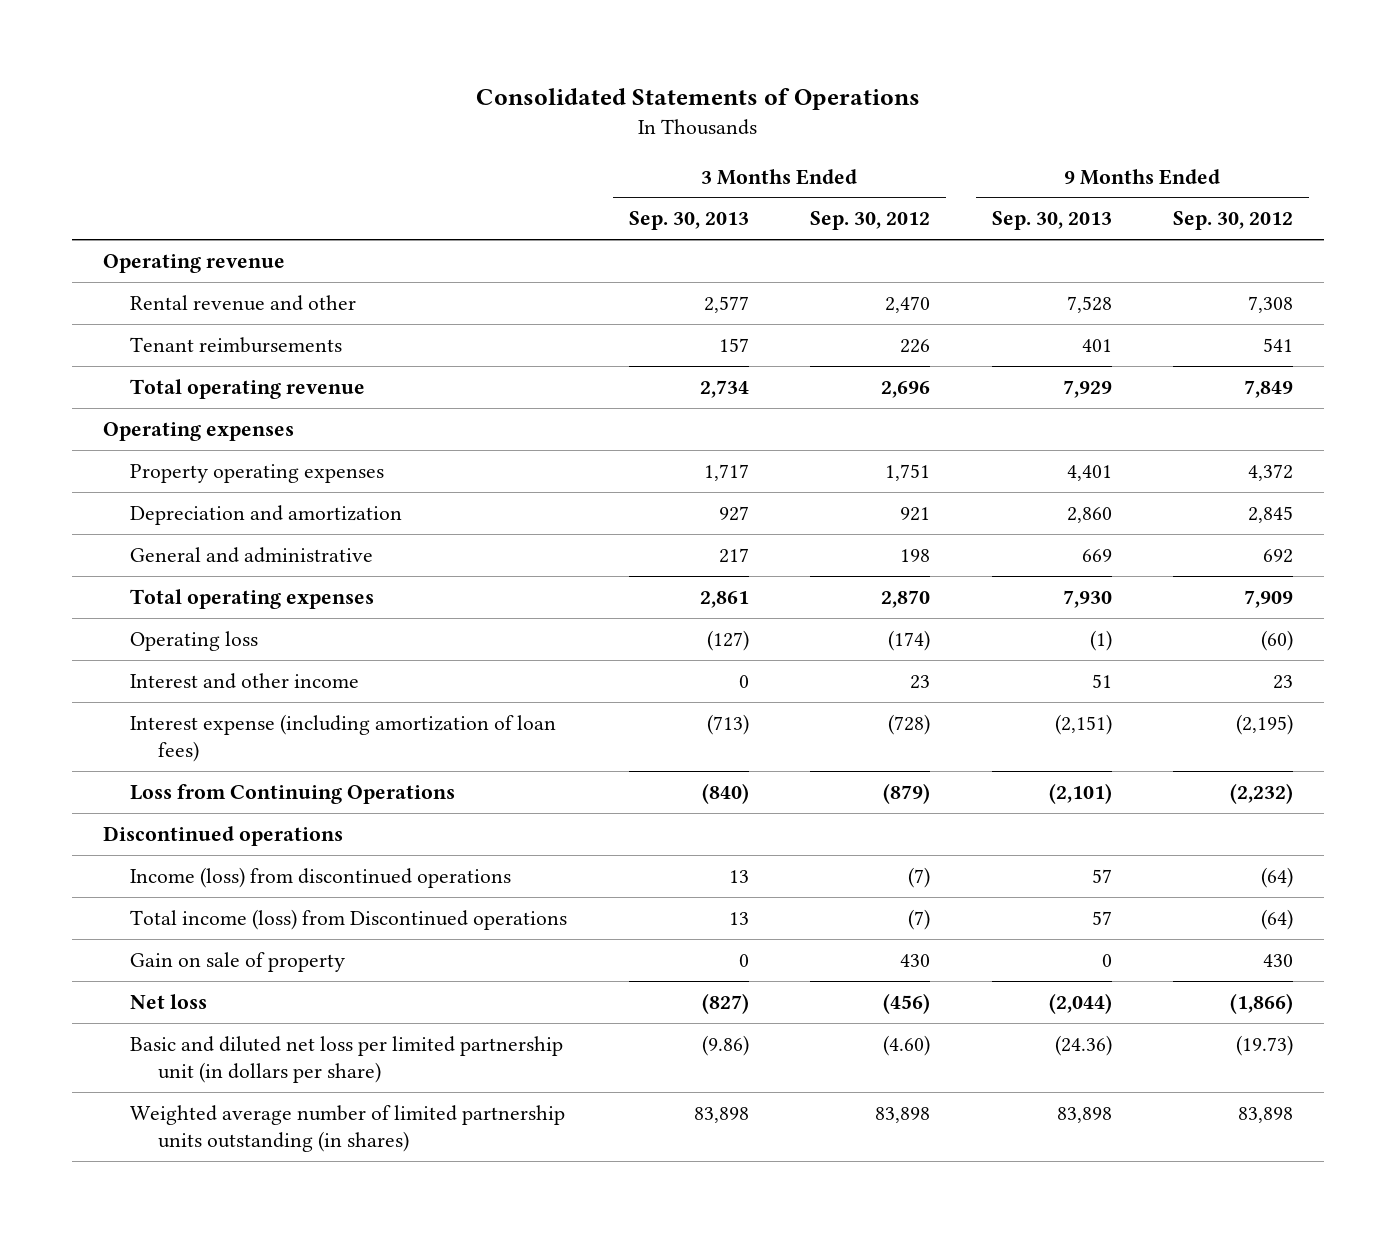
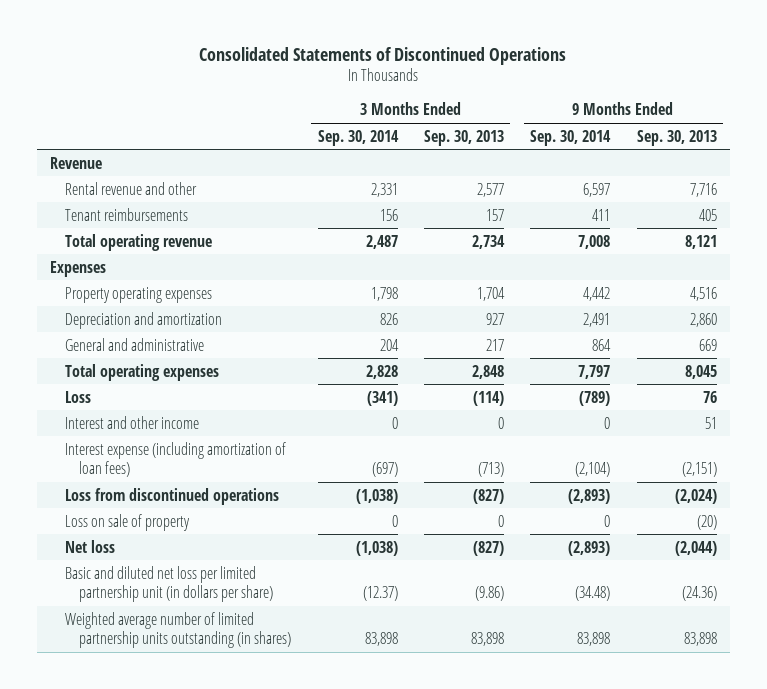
- Consolidated Statements of Operations
+ Consolidated Statements of Discontinued Operations
- | 3 Months Ended Sep. 30, 2013 | 3 Months Ended Sep. 30, 2012 | 9 Months Ended Sep. 30, 2013 | 9 Months Ended Sep. 30, 2012
+ | 3 Months Ended Sep. 30, 2014 | 3 Months Ended Sep. 30, 2013 | 9 Months Ended Sep. 30, 2014 | 9 Months Ended Sep. 30, 2013
- Operating revenue
- Rental revenue and other | 2,577 | 2,470 | 7,528 | 7,308
- Tenant reimbursements | 157 | 226 | 401 | 541
- Total operating revenue | 2,734 | 2,696 | 7,929 | 7,849
- Operating expenses
- Property operating expenses | 1,717 | 1,751 | 4,401 | 4,372
+ Revenue
+ Rental revenue and other | 2,331 | 2,577 | 6,597 | 7,716
+ Tenant reimbursements | 156 | 157 | 411 | 405
+ Total operating revenue | 2,487 | 2,734 | 7,008 | 8,121
+ Expenses
+ Property operating expenses | 1,798 | 1,704 | 4,442 | 4,516
- Total operating expenses | 2,861 | 2,870 | 7,930 | 7,909
- Operating loss | (127) | (174) | (1) | (60)
+ Total operating expenses | 2,828 | 2,848 | 7,797 | 8,045
+ Loss | (341) | (114) | (789) | 76
- Loss from Continuing Operations | (840) | (879) | (2,101) | (2,232)
- Discontinued operations
- Income (loss) from discontinued operations | 13 | (7) | 57 | (64)
- Total income (loss) from Discontinued operations | 13 | (7) | 57 | (64)
- Gain on sale of property | 0 | 430 | 0 | 430
+ Loss from discontinued operations | (1,038) | (827) | (2,893) | (2,024)
+ Loss on sale of property | 0 | 0 | 0 | (20)

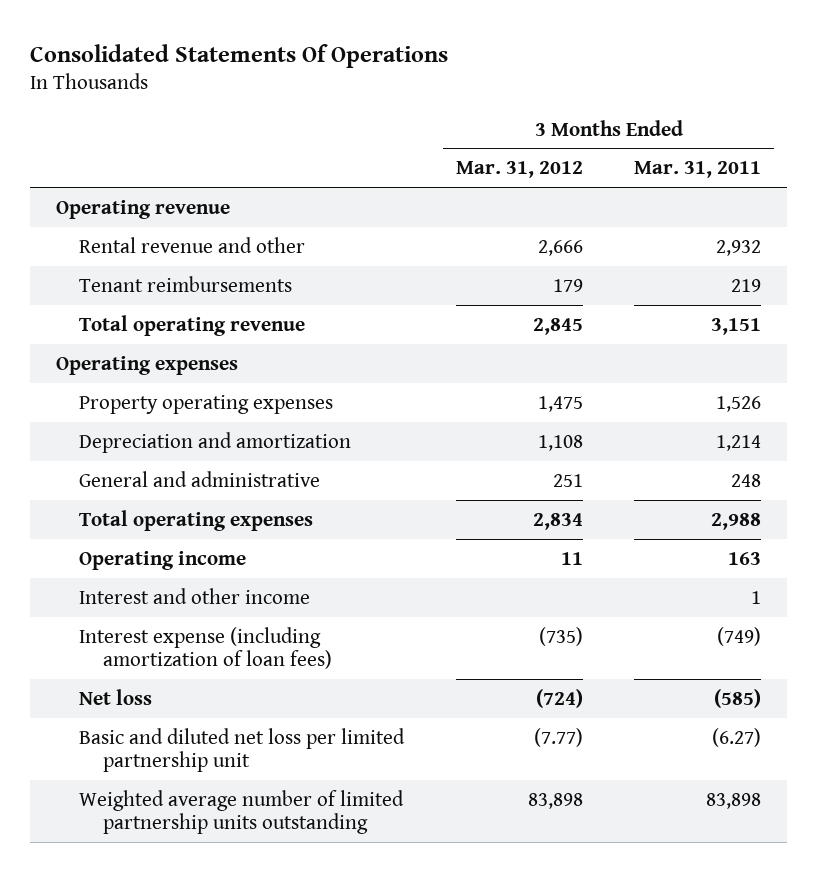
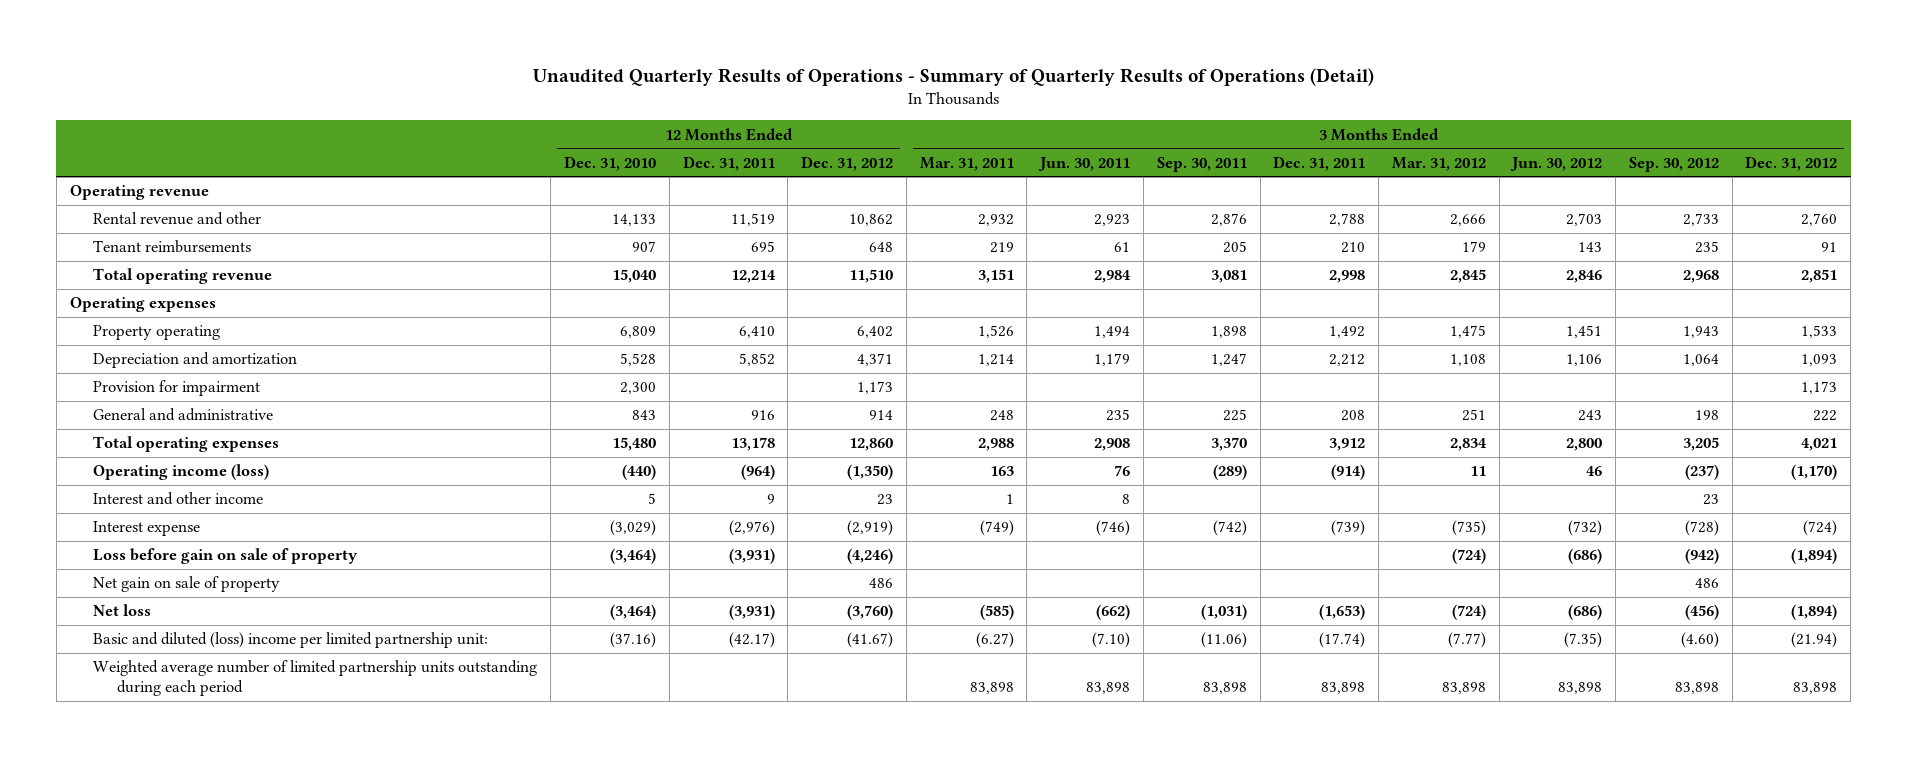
- Consolidated Statements Of Operations
+ Unaudited Quarterly Results of Operations - Summary of Quarterly Results of Operations (Detail)
- | 3 Months Ended Mar. 31, 2012 | 3 Months Ended Mar. 31, 2011
+ | 12 Months Ended Dec. 31, 2010 | 12 Months Ended Dec. 31, 2011 | 12 Months Ended Dec. 31, 2012 | 3 Months Ended Mar. 31, 2011 | 3 Months Ended Jun. 30, 2011 | 3 Months Ended Sep. 30, 2011 | 3 Months Ended Dec. 31, 2011 | 3 Months Ended Mar. 31, 2012 | 3 Months Ended Jun. 30, 2012 | 3 Months Ended Sep. 30, 2012 | 3 Months Ended Dec. 31, 2012
- Property operating expenses | 1,475 | 1,526
+ Property operating | 6,809 | 6,410 | 6,402 | 1,526 | 1,494 | 1,898 | 1,492 | 1,475 | 1,451 | 1,943 | 1,533
+ Provision for impairment | 2,300 | | 1,173 | | | | | | | | 1,173
- Operating income | 11 | 163
+ Operating income (loss) | (440) | (964) | (1,350) | 163 | 76 | (289) | (914) | 11 | 46 | (237) | (1,170)
- Interest expense (including amortization of loan fees) | (735) | (749)
+ Interest expense | (3,029) | (2,976) | (2,919) | (749) | (746) | (742) | (739) | (735) | (732) | (728) | (724)
+ Loss before gain on sale of property | (3,464) | (3,931) | (4,246) | | | | | (724) | (686) | (942) | (1,894)
+ Net gain on sale of property | | | 486 | | | | | | | 486 |
- Basic and diluted net loss per limited partnership unit | (7.77) | (6.27)
- Weighted average number of limited partnership units outstanding | 83,898 | 83,898
+ Basic and diluted (loss) income per limited partnership unit: | (37.16) | (42.17) | (41.67) | (6.27) | (7.10) | (11.06) | (17.74) | (7.77) | (7.35) | (4.60) | (21.94)
+ Weighted average number of limited partnership units outstanding during each period | | | | 83,898 | 83,898 | 83,898 | 83,898 | 83,898 | 83,898 | 83,898 | 83,898

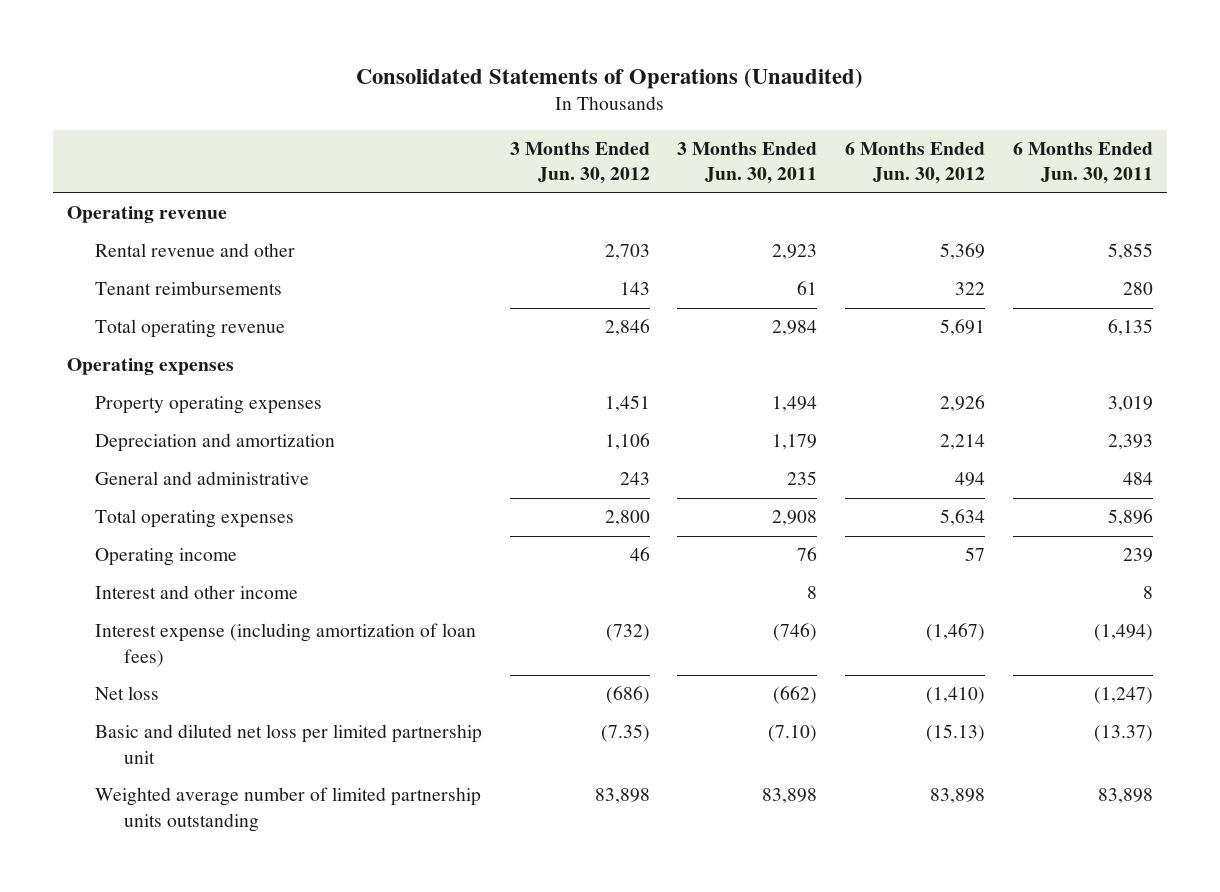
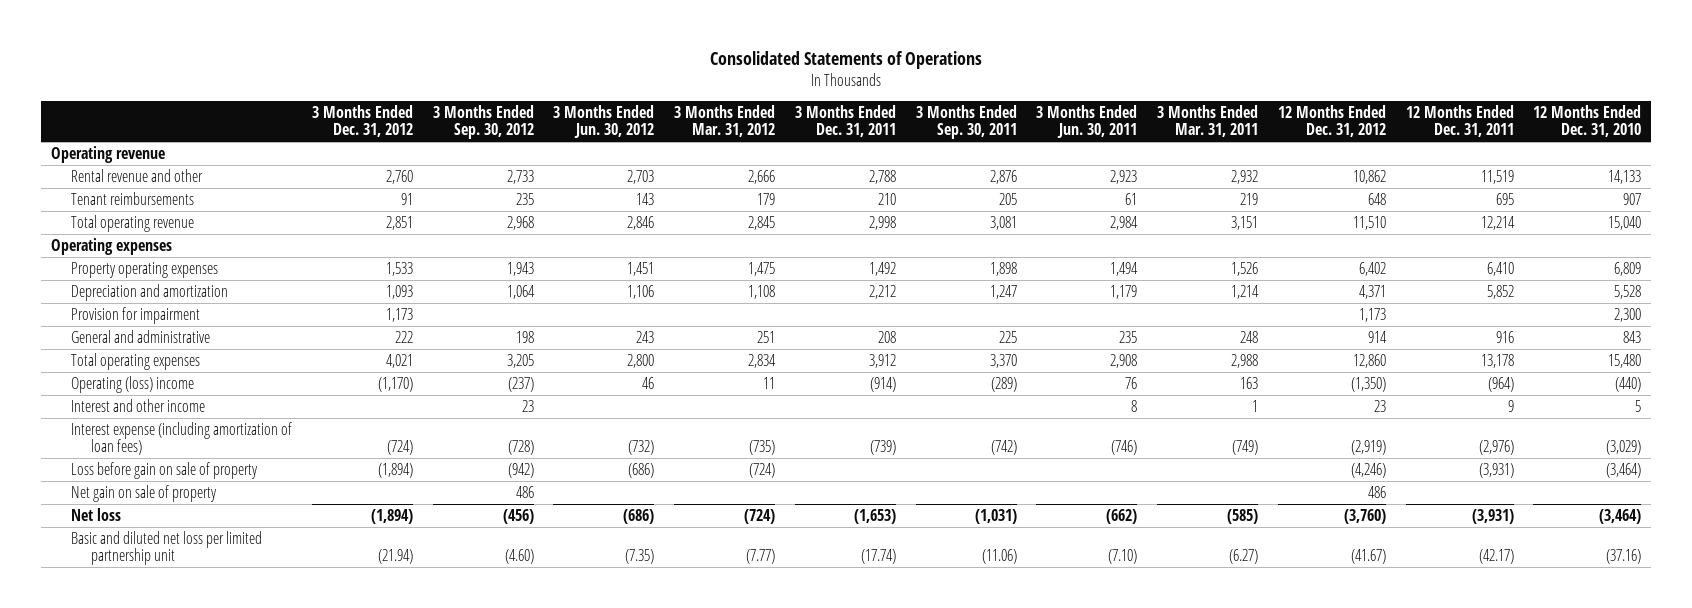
- Consolidated Statements of Operations (Unaudited)
+ Consolidated Statements of Operations
- | 3 Months Ended Jun. 30, 2012 | 3 Months Ended Jun. 30, 2011 | 6 Months Ended Jun. 30, 2012 | 6 Months Ended Jun. 30, 2011
+ | 3 Months Ended Dec. 31, 2012 | 3 Months Ended Sep. 30, 2012 | 3 Months Ended Jun. 30, 2012 | 3 Months Ended Mar. 31, 2012 | 3 Months Ended Dec. 31, 2011 | 3 Months Ended Sep. 30, 2011 | 3 Months Ended Jun. 30, 2011 | 3 Months Ended Mar. 31, 2011 | 12 Months Ended Dec. 31, 2012 | 12 Months Ended Dec. 31, 2011 | 12 Months Ended Dec. 31, 2010
+ Provision for impairment | 1,173 | | | | | | | | 1,173 | | 2,300
- Operating income | 46 | 76 | 57 | 239
+ Operating (loss) income | (1,170) | (237) | 46 | 11 | (914) | (289) | 76 | 163 | (1,350) | (964) | (440)
+ Loss before gain on sale of property | (1,894) | (942) | (686) | (724) | | | | | (4,246) | (3,931) | (3,464)
+ Net gain on sale of property | | 486 | | | | | | | 486 | |
- Weighted average number of limited partnership units outstanding | 83,898 | 83,898 | 83,898 | 83,898

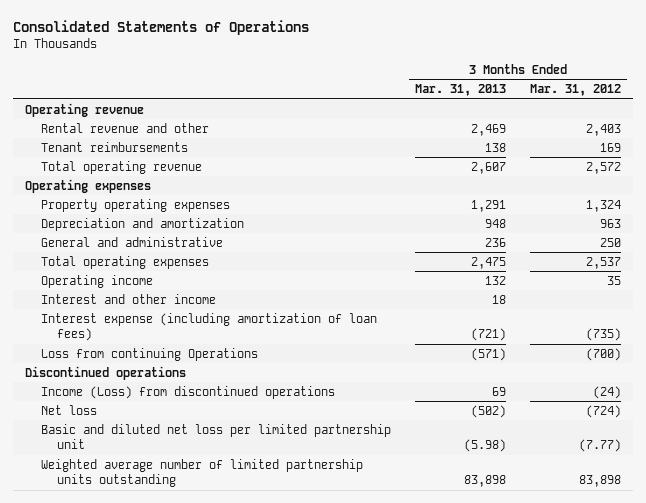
- | 3 Months Ended Dec. 31, 2012 | 3 Months Ended Sep. 30, 2012 | 3 Months Ended Jun. 30, 2012 | 3 Months Ended Mar. 31, 2012 | 3 Months Ended Dec. 31, 2011 | 3 Months Ended Sep. 30, 2011 | 3 Months Ended Jun. 30, 2011 | 3 Months Ended Mar. 31, 2011 | 12 Months Ended Dec. 31, 2012 | 12 Months Ended Dec. 31, 2011 | 12 Months Ended Dec. 31, 2010
+ | 3 Months Ended Mar. 31, 2013 | 3 Months Ended Mar. 31, 2012
- Rental revenue and other | 2,760 | 2,733 | 2,703 | 2,666 | 2,788 | 2,876 | 2,923 | 2,932 | 10,862 | 11,519 | 14,133
- Tenant reimbursements | 91 | 235 | 143 | 179 | 210 | 205 | 61 | 219 | 648 | 695 | 907
- Total operating revenue | 2,851 | 2,968 | 2,846 | 2,845 | 2,998 | 3,081 | 2,984 | 3,151 | 11,510 | 12,214 | 15,040
+ Rental revenue and other | 2,469 | 2,403
+ Tenant reimbursements | 138 | 169
+ Total operating revenue | 2,607 | 2,572
- Property operating expenses | 1,533 | 1,943 | 1,451 | 1,475 | 1,492 | 1,898 | 1,494 | 1,526 | 6,402 | 6,410 | 6,809
- Depreciation and amortization | 1,093 | 1,064 | 1,106 | 1,108 | 2,212 | 1,247 | 1,179 | 1,214 | 4,371 | 5,852 | 5,528
- Provision for impairment | 1,173 | | | | | | | | 1,173 | | 2,300
- General and administrative | 222 | 198 | 243 | 251 | 208 | 225 | 235 | 248 | 914 | 916 | 843
- Total operating expenses | 4,021 | 3,205 | 2,800 | 2,834 | 3,912 | 3,370 | 2,908 | 2,988 | 12,860 | 13,178 | 15,480
- Operating (loss) income | (1,170) | (237) | 46 | 11 | (914) | (289) | 76 | 163 | (1,350) | (964) | (440)
+ Property operating expenses | 1,291 | 1,324
+ Depreciation and amortization | 948 | 963
+ General and administrative | 236 | 250
+ Total operating expenses | 2,475 | 2,537
+ Operating income | 132 | 35
- Loss before gain on sale of property | (1,894) | (942) | (686) | (724) | | | | | (4,246) | (3,931) | (3,464)
- Net gain on sale of property | | 486 | | | | | | | 486 | |
+ Loss from continuing Operations | (571) | (700)
+ Discontinued operations
+ Income (Loss) from discontinued operations | 69 | (24)
+ Weighted average number of limited partnership units outstanding | 83,898 | 83,898

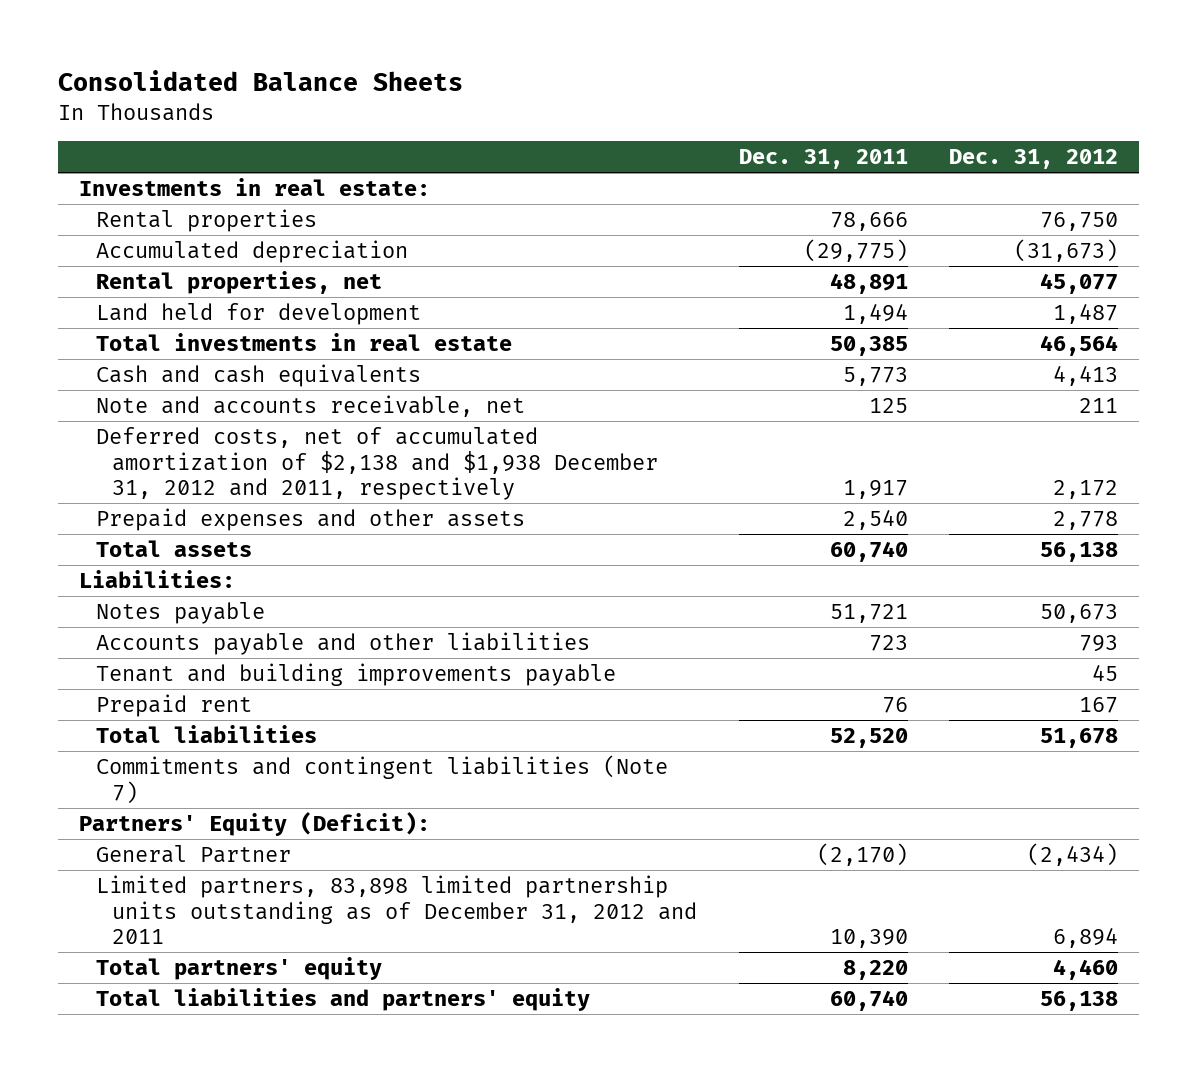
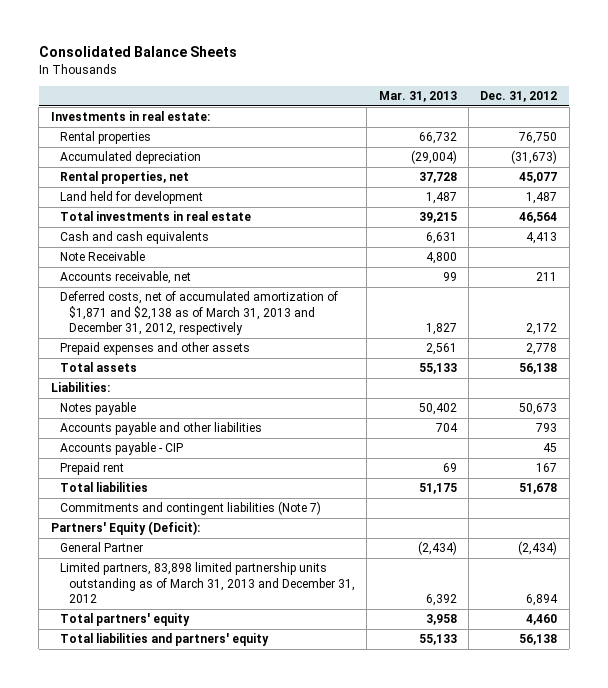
- | Dec. 31, 2011 | Dec. 31, 2012
+ | Mar. 31, 2013 | Dec. 31, 2012
- Note and accounts receivable, net | 125 | 211
- Deferred costs, net of accumulated amortization of $2,138 and $1,938 December 31, 2012 and 2011, respectively | 1,917 | 2,172
+ Note Receivable | 4,800 |
+ Accounts receivable, net | 99 | 211
+ Deferred costs, net of accumulated amortization of $1,871 and $2,138 as of March 31, 2013 and December 31, 2012, respectively | 1,827 | 2,172
- Tenant and building improvements payable | | 45
+ Accounts payable - CIP | | 45
- Limited partners, 83,898 limited partnership units outstanding as of December 31, 2012 and 2011 | 10,390 | 6,894
+ Limited partners, 83,898 limited partnership units outstanding as of March 31, 2013 and December 31, 2012 | 6,392 | 6,894

